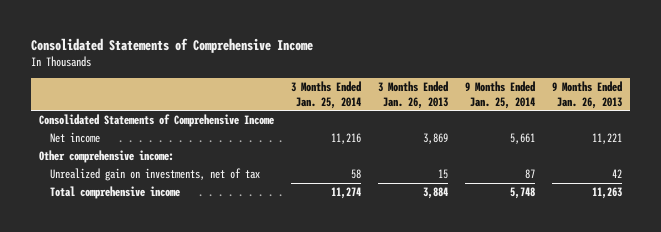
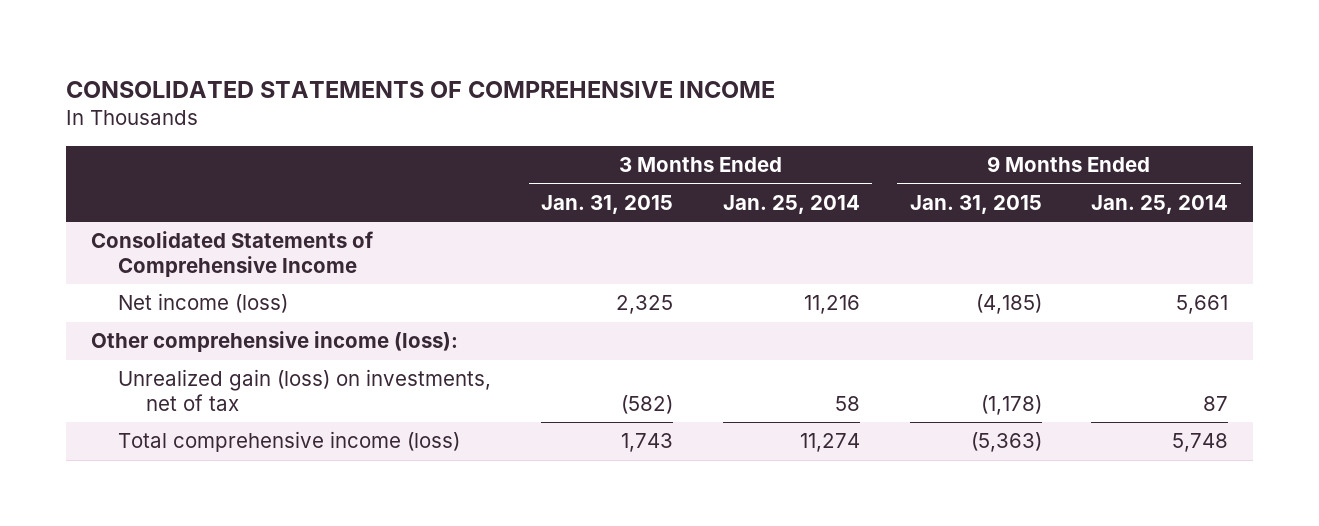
- Consolidated Statements of Comprehensive Income
+ CONSOLIDATED STATEMENTS OF COMPREHENSIVE INCOME
- | 3 Months Ended Jan. 25, 2014 | 3 Months Ended Jan. 26, 2013 | 9 Months Ended Jan. 25, 2014 | 9 Months Ended Jan. 26, 2013
+ | 3 Months Ended Jan. 31, 2015 | 3 Months Ended Jan. 25, 2014 | 9 Months Ended Jan. 31, 2015 | 9 Months Ended Jan. 25, 2014
- Net income | 11,216 | 3,869 | 5,661 | 11,221
- Other comprehensive income:
- Unrealized gain on investments, net of tax | 58 | 15 | 87 | 42
- Total comprehensive income | 11,274 | 3,884 | 5,748 | 11,263
+ Net income (loss) | 2,325 | 11,216 | (4,185) | 5,661
+ Other comprehensive income (loss):
+ Unrealized gain (loss) on investments, net of tax | (582) | 58 | (1,178) | 87
+ Total comprehensive income (loss) | 1,743 | 11,274 | (5,363) | 5,748

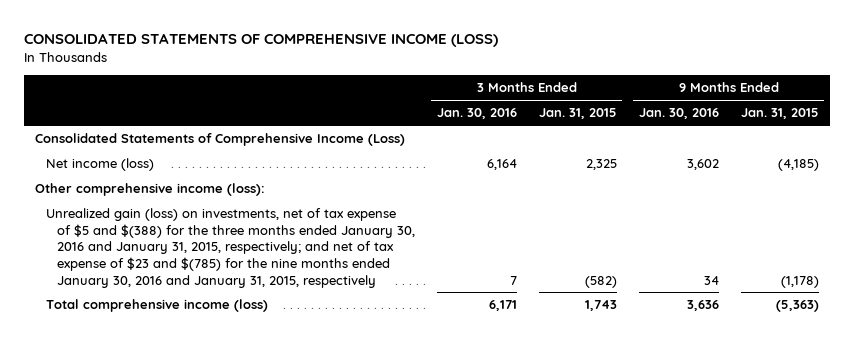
- CONSOLIDATED STATEMENTS OF COMPREHENSIVE INCOME
+ CONSOLIDATED STATEMENTS OF COMPREHENSIVE INCOME (LOSS)
- | 3 Months Ended Jan. 31, 2015 | 3 Months Ended Jan. 25, 2014 | 9 Months Ended Jan. 31, 2015 | 9 Months Ended Jan. 25, 2014
+ | 3 Months Ended Jan. 30, 2016 | 3 Months Ended Jan. 31, 2015 | 9 Months Ended Jan. 30, 2016 | 9 Months Ended Jan. 31, 2015
- Consolidated Statements of Comprehensive Income
+ Consolidated Statements of Comprehensive Income (Loss)
- Unrealized gain (loss) on investments, net of tax | (582) | 58 | (1,178) | 87
+ Unrealized gain (loss) on investments, net of tax expense of $5 and $(388) for the three months ended January 30, 2016 and January 31, 2015, respectively; and net of tax expense of $23 and $(785) for the nine months ended January 30, 2016 and January 31, 2015, respectively | 7 | (582) | 34 | (1,178)

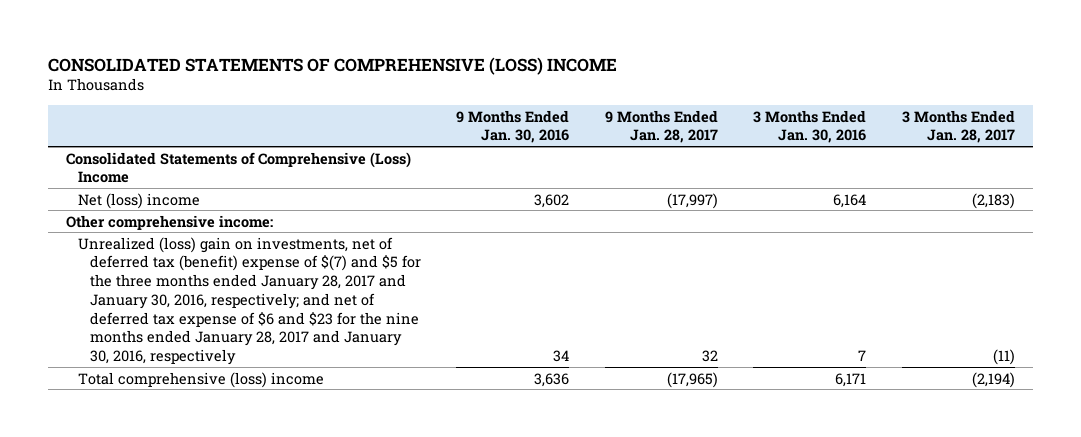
- CONSOLIDATED STATEMENTS OF COMPREHENSIVE INCOME (LOSS)
+ CONSOLIDATED STATEMENTS OF COMPREHENSIVE (LOSS) INCOME
- | 3 Months Ended Jan. 30, 2016 | 3 Months Ended Jan. 31, 2015 | 9 Months Ended Jan. 30, 2016 | 9 Months Ended Jan. 31, 2015
+ | 9 Months Ended Jan. 30, 2016 | 9 Months Ended Jan. 28, 2017 | 3 Months Ended Jan. 30, 2016 | 3 Months Ended Jan. 28, 2017
- Consolidated Statements of Comprehensive Income (Loss)
- Net income (loss) | 6,164 | 2,325 | 3,602 | (4,185)
- Other comprehensive income (loss):
- Unrealized gain (loss) on investments, net of tax expense of $5 and $(388) for the three months ended January 30, 2016 and January 31, 2015, respectively; and net of tax expense of $23 and $(785) for the nine months ended January 30, 2016 and January 31, 2015, respectively | 7 | (582) | 34 | (1,178)
- Total comprehensive income (loss) | 6,171 | 1,743 | 3,636 | (5,363)
+ Consolidated Statements of Comprehensive (Loss) Income
+ Net (loss) income | 3,602 | (17,997) | 6,164 | (2,183)
+ Other comprehensive income:
+ Unrealized (loss) gain on investments, net of deferred tax (benefit) expense of $(7) and $5 for the three months ended January 28, 2017 and January 30, 2016, respectively; and net of deferred tax expense of $6 and $23 for the nine months ended January 28, 2017 and January 30, 2016, respectively | 34 | 32 | 7 | (11)
+ Total comprehensive (loss) income | 3,636 | (17,965) | 6,171 | (2,194)

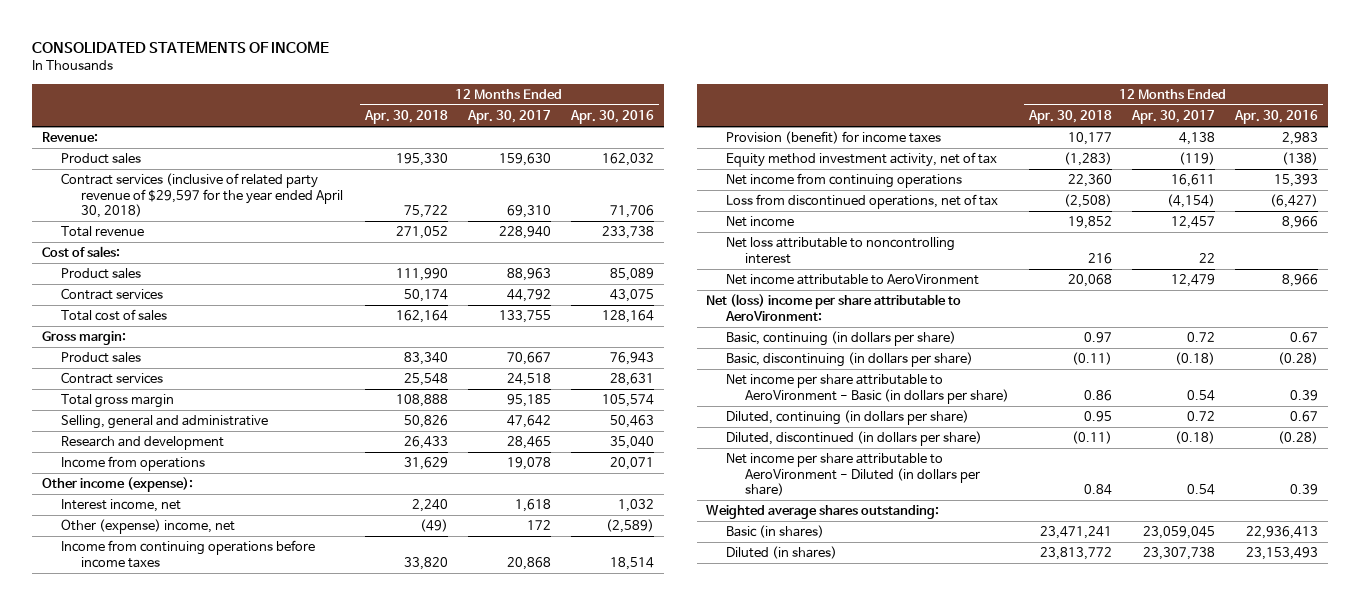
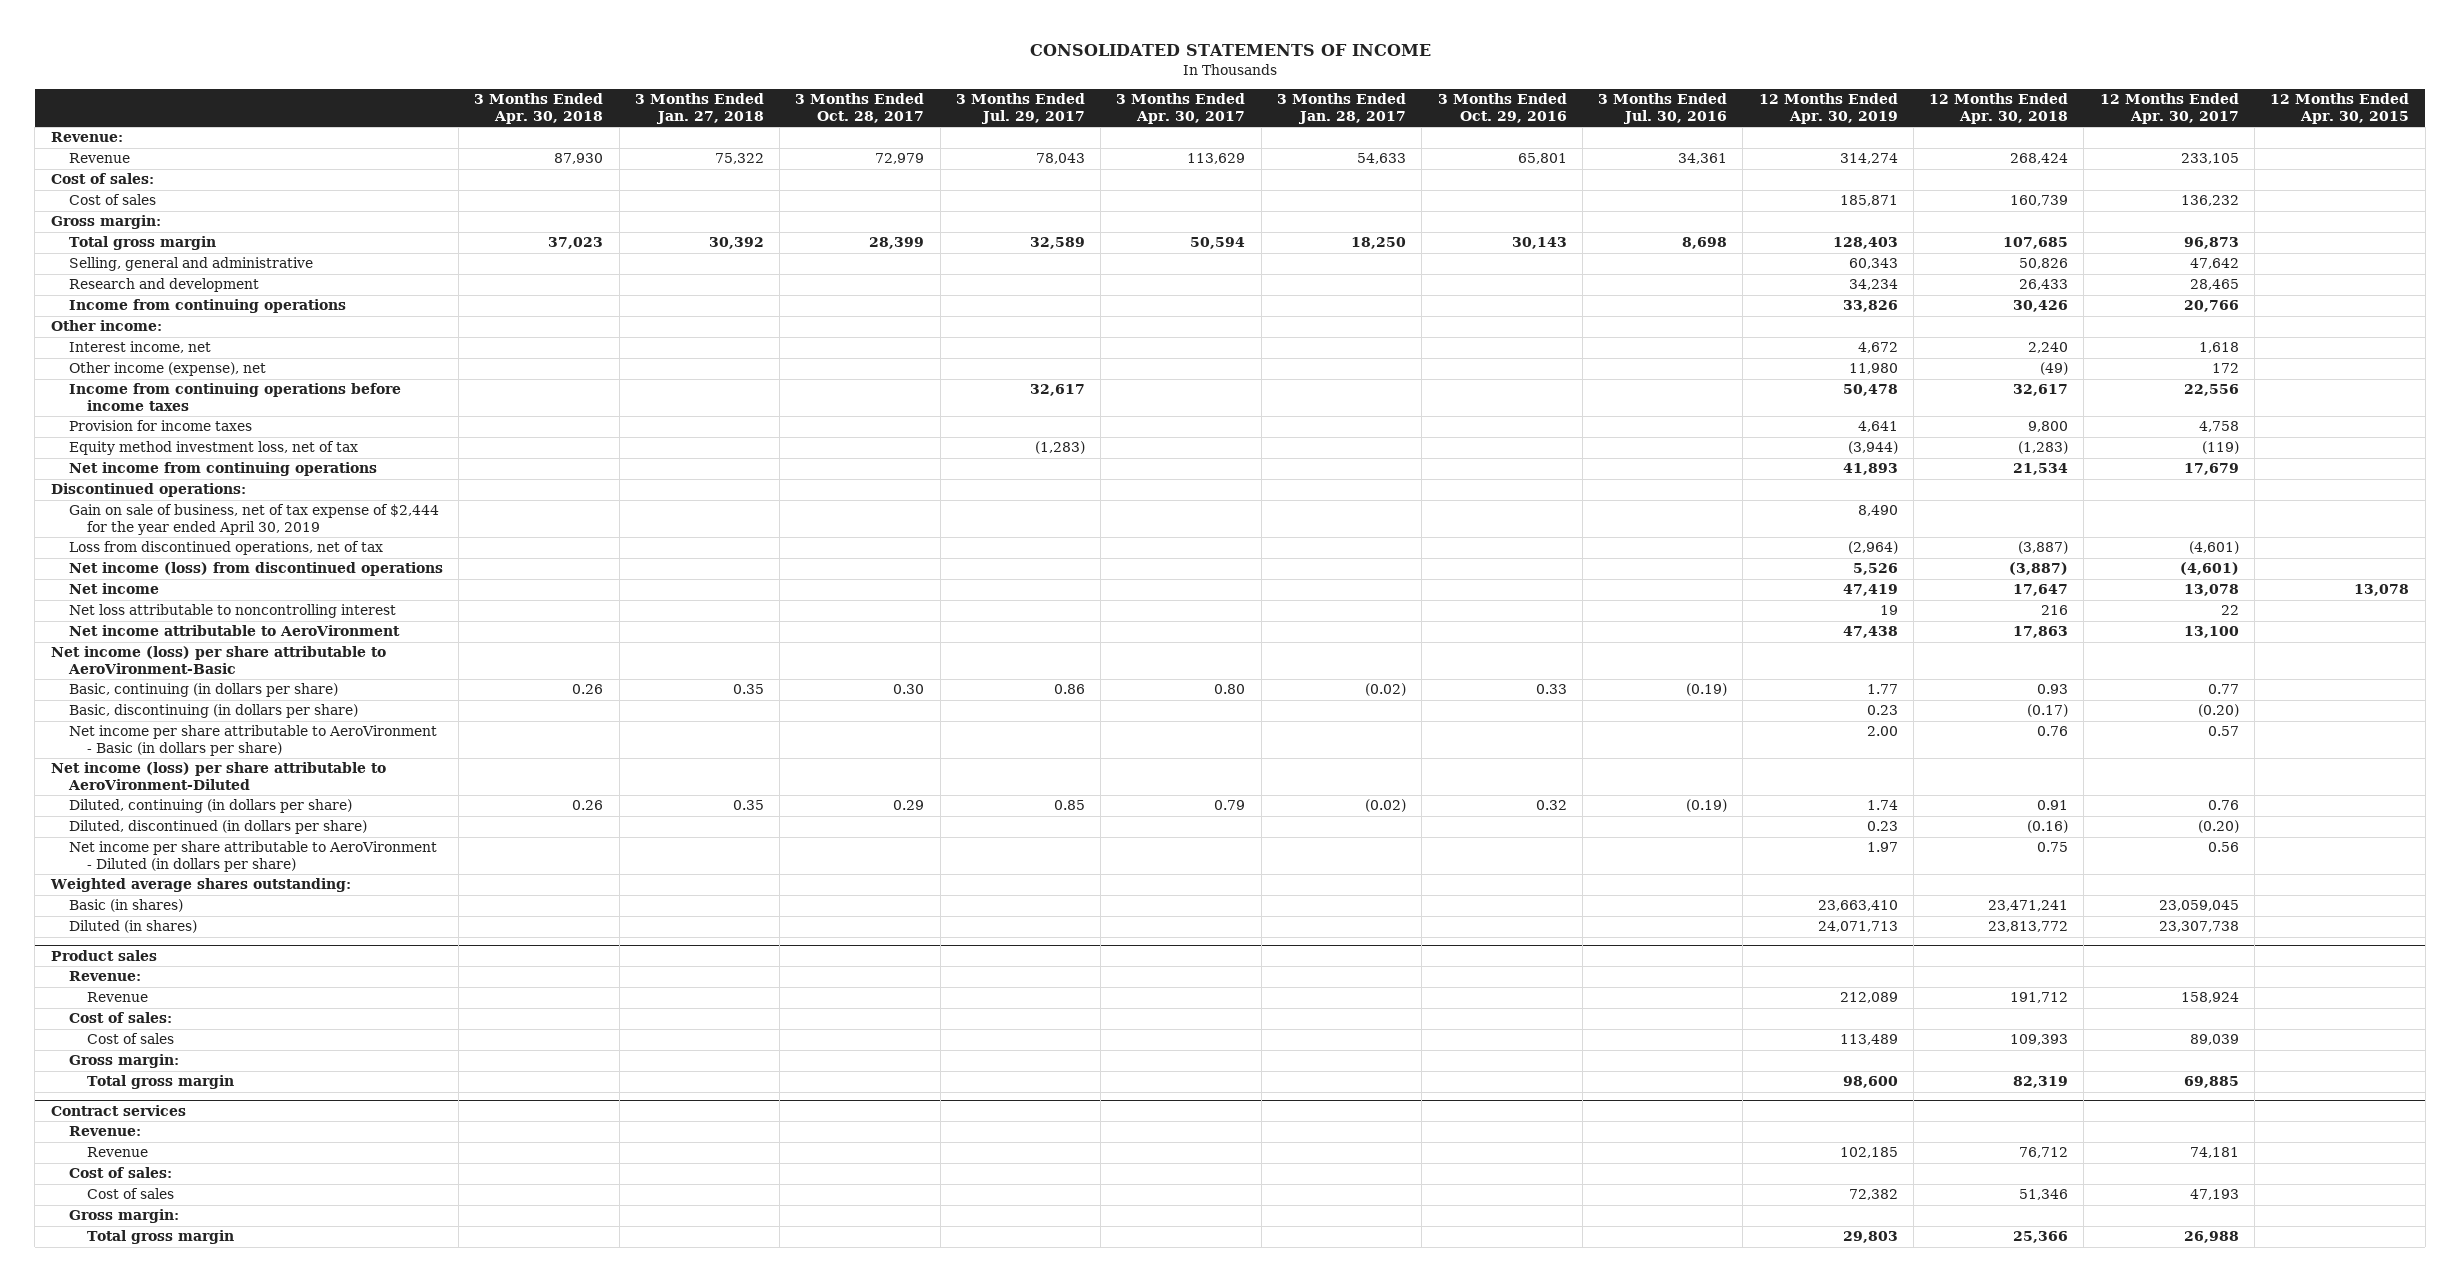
- | 12 Months Ended Apr. 30, 2018 | 12 Months Ended Apr. 30, 2017 | 12 Months Ended Apr. 30, 2016
+ | 3 Months Ended Apr. 30, 2018 | 3 Months Ended Jan. 27, 2018 | 3 Months Ended Oct. 28, 2017 | 3 Months Ended Jul. 29, 2017 | 3 Months Ended Apr. 30, 2017 | 3 Months Ended Jan. 28, 2017 | 3 Months Ended Oct. 29, 2016 | 3 Months Ended Jul. 30, 2016 | 12 Months Ended Apr. 30, 2019 | 12 Months Ended Apr. 30, 2018 | 12 Months Ended Apr. 30, 2017 | 12 Months Ended Apr. 30, 2015
- Product sales | 195,330 | 159,630 | 162,032
- Contract services (inclusive of related party revenue of $29,597 for the year ended April 30, 2018) | 75,722 | 69,310 | 71,706
- Total revenue | 271,052 | 228,940 | 233,738
+ Revenue | 87,930 | 75,322 | 72,979 | 78,043 | 113,629 | 54,633 | 65,801 | 34,361 | 314,274 | 268,424 | 233,105 |
- Product sales | 111,990 | 88,963 | 85,089
- Contract services | 50,174 | 44,792 | 43,075
- Total cost of sales | 162,164 | 133,755 | 128,164
+ Cost of sales | | | | | | | | | 185,871 | 160,739 | 136,232 |
- Product sales | 83,340 | 70,667 | 76,943
- Contract services | 25,548 | 24,518 | 28,631
- Total gross margin | 108,888 | 95,185 | 105,574
+ Total gross margin | 37,023 | 30,392 | 28,399 | 32,589 | 50,594 | 18,250 | 30,143 | 8,698 | 128,403 | 107,685 | 96,873 |
- Income from operations | 31,629 | 19,078 | 20,071
- Other income (expense):
+ Income from continuing operations | | | | | | | | | 33,826 | 30,426 | 20,766 |
+ Other income:
- Other (expense) income, net | (49) | 172 | (2,589)
- Income from continuing operations before income taxes | 33,820 | 20,868 | 18,514
- Provision (benefit) for income taxes | 10,177 | 4,138 | 2,983
- Equity method investment activity, net of tax | (1,283) | (119) | (138)
- Net income from continuing operations | 22,360 | 16,611 | 15,393
- Loss from discontinued operations, net of tax | (2,508) | (4,154) | (6,427)
- Net income | 19,852 | 12,457 | 8,966
+ Other income (expense), net | | | | | | | | | 11,980 | (49) | 172 |
+ Income from continuing operations before income taxes | | | | 32,617 | | | | | 50,478 | 32,617 | 22,556 |
+ Provision for income taxes | | | | | | | | | 4,641 | 9,800 | 4,758 |
+ Equity method investment loss, net of tax | | | | (1,283) | | | | | (3,944) | (1,283) | (119) |
+ Net income from continuing operations | | | | | | | | | 41,893 | 21,534 | 17,679 |
+ Discontinued operations:
+ Gain on sale of business, net of tax expense of $2,444 for the year ended April 30, 2019 | | | | | | | | | 8,490 | | |
+ Loss from discontinued operations, net of tax | | | | | | | | | (2,964) | (3,887) | (4,601) |
+ Net income (loss) from discontinued operations | | | | | | | | | 5,526 | (3,887) | (4,601) |
+ Net income | | | | | | | | | 47,419 | 17,647 | 13,078 | 13,078
- Net income attributable to AeroVironment | 20,068 | 12,479 | 8,966
- Net (loss) income per share attributable to AeroVironment:
- Basic, continuing (in dollars per share) | 0.97 | 0.72 | 0.67
- Basic, discontinuing (in dollars per share) | (0.11) | (0.18) | (0.28)
- Net income per share attributable to AeroVironment - Basic (in dollars per share) | 0.86 | 0.54 | 0.39
- Diluted, continuing (in dollars per share) | 0.95 | 0.72 | 0.67
- Diluted, discontinued (in dollars per share) | (0.11) | (0.18) | (0.28)
- Net income per share attributable to AeroVironment - Diluted (in dollars per share) | 0.84 | 0.54 | 0.39
+ Net income attributable to AeroVironment | | | | | | | | | 47,438 | 17,863 | 13,100 |
+ Net income (loss) per share attributable to AeroVironment-Basic
+ Basic, continuing (in dollars per share) | 0.26 | 0.35 | 0.30 | 0.86 | 0.80 | (0.02) | 0.33 | (0.19) | 1.77 | 0.93 | 0.77 |
+ Basic, discontinuing (in dollars per share) | | | | | | | | | 0.23 | (0.17) | (0.20) |
+ Net income per share attributable to AeroVironment - Basic (in dollars per share) | | | | | | | | | 2.00 | 0.76 | 0.57 |
+ Net income (loss) per share attributable to AeroVironment-Diluted
+ Diluted, continuing (in dollars per share) | 0.26 | 0.35 | 0.29 | 0.85 | 0.79 | (0.02) | 0.32 | (0.19) | 1.74 | 0.91 | 0.76 |
+ Diluted, discontinued (in dollars per share) | | | | | | | | | 0.23 | (0.16) | (0.20) |
+ Net income per share attributable to AeroVironment - Diluted (in dollars per share) | | | | | | | | | 1.97 | 0.75 | 0.56 |
+ Product sales
+ Revenue:
+ Revenue | | | | | | | | | 212,089 | 191,712 | 158,924 |
+ Cost of sales:
+ Cost of sales | | | | | | | | | 113,489 | 109,393 | 89,039 |
+ Gross margin:
+ Total gross margin | | | | | | | | | 98,600 | 82,319 | 69,885 |
+ Contract services
+ Revenue:
+ Revenue | | | | | | | | | 102,185 | 76,712 | 74,181 |
+ Cost of sales:
+ Cost of sales | | | | | | | | | 72,382 | 51,346 | 47,193 |
+ Gross margin:
+ Total gross margin | | | | | | | | | 29,803 | 25,366 | 26,988 |

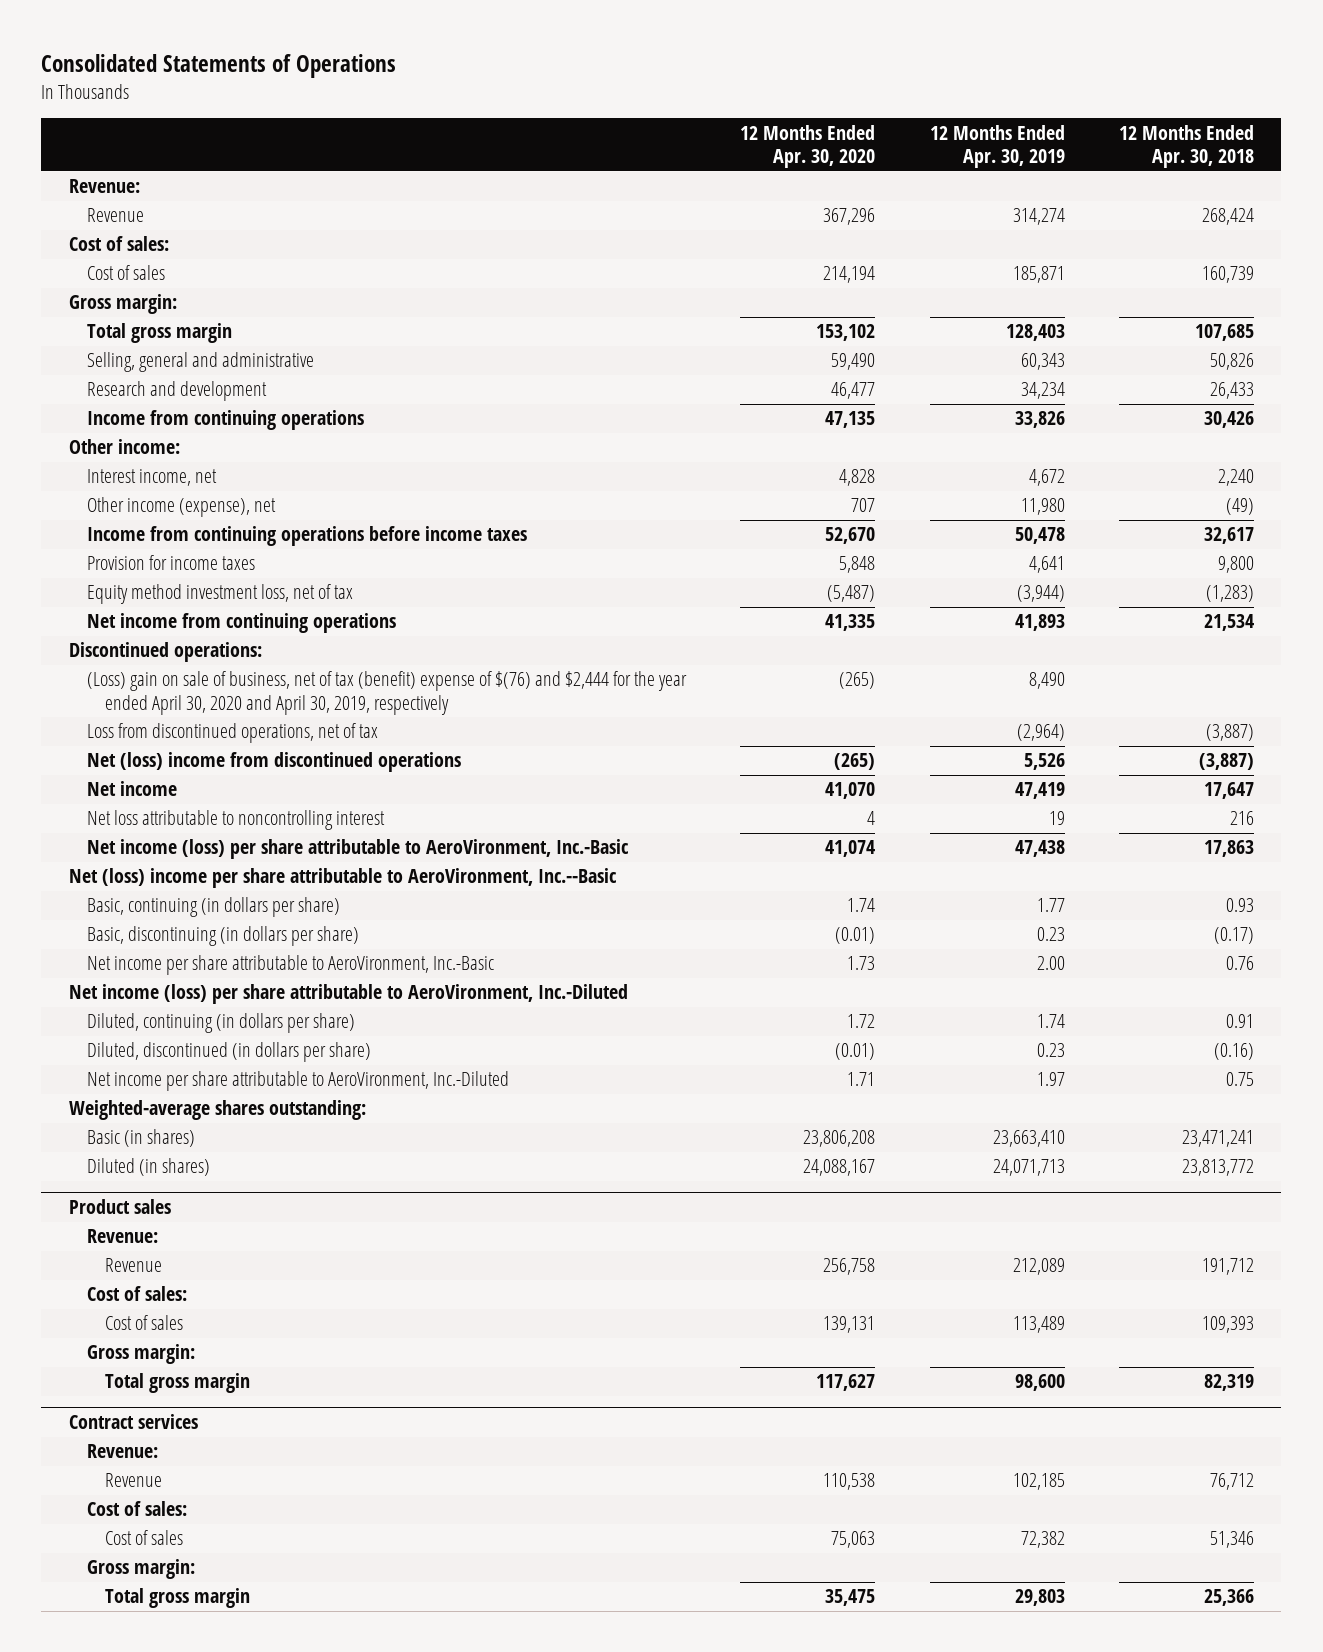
- CONSOLIDATED STATEMENTS OF INCOME
+ Consolidated Statements of Operations
- | 3 Months Ended Apr. 30, 2018 | 3 Months Ended Jan. 27, 2018 | 3 Months Ended Oct. 28, 2017 | 3 Months Ended Jul. 29, 2017 | 3 Months Ended Apr. 30, 2017 | 3 Months Ended Jan. 28, 2017 | 3 Months Ended Oct. 29, 2016 | 3 Months Ended Jul. 30, 2016 | 12 Months Ended Apr. 30, 2019 | 12 Months Ended Apr. 30, 2018 | 12 Months Ended Apr. 30, 2017 | 12 Months Ended Apr. 30, 2015
+ | 12 Months Ended Apr. 30, 2020 | 12 Months Ended Apr. 30, 2019 | 12 Months Ended Apr. 30, 2018
- Gain on sale of business, net of tax expense of $2,444 for the year ended April 30, 2019 | | | | | | | | | 8,490 | | |
+ (Loss) gain on sale of business, net of tax (benefit) expense of $(76) and $2,444 for the year ended April 30, 2020 and April 30, 2019, respectively | (265) | 8,490 |
- Net income (loss) from discontinued operations | | | | | | | | | 5,526 | (3,887) | (4,601) |
+ Net (loss) income from discontinued operations | (265) | 5,526 | (3,887)
- Net income attributable to AeroVironment | | | | | | | | | 47,438 | 17,863 | 13,100 |
- Net income (loss) per share attributable to AeroVironment-Basic
+ Net income (loss) per share attributable to AeroVironment, Inc.-Basic | 41,074 | 47,438 | 17,863
+ Net (loss) income per share attributable to AeroVironment, Inc.--Basic
- Net income per share attributable to AeroVironment - Basic (in dollars per share) | | | | | | | | | 2.00 | 0.76 | 0.57 |
- Net income (loss) per share attributable to AeroVironment-Diluted
+ Net income per share attributable to AeroVironment, Inc.-Basic | 1.73 | 2.00 | 0.76
+ Net income (loss) per share attributable to AeroVironment, Inc.-Diluted
- Net income per share attributable to AeroVironment - Diluted (in dollars per share) | | | | | | | | | 1.97 | 0.75 | 0.56 |
- Weighted average shares outstanding:
+ Net income per share attributable to AeroVironment, Inc.-Diluted | 1.71 | 1.97 | 0.75
+ Weighted-average shares outstanding:

